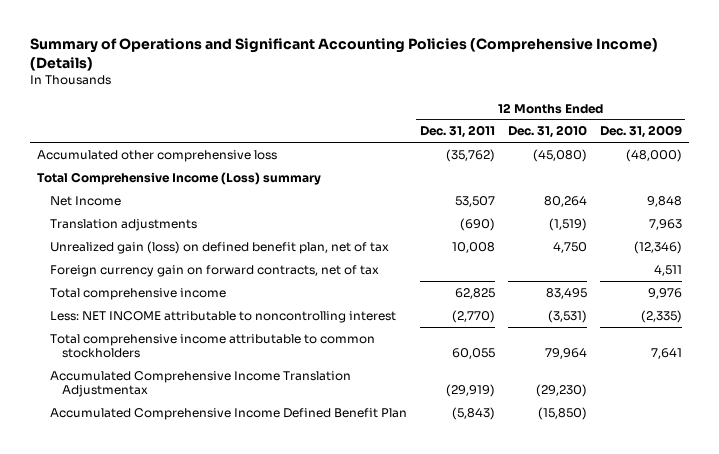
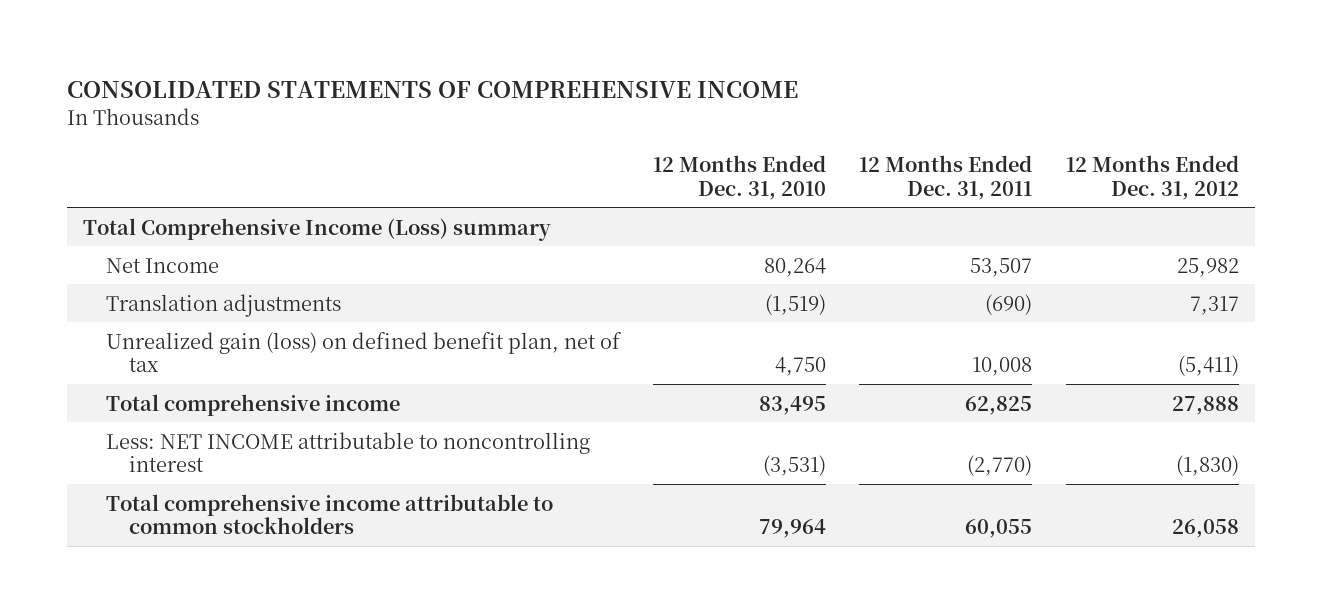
- Summary of Operations and Significant Accounting Policies (Comprehensive Income) (Details)
+ CONSOLIDATED STATEMENTS OF COMPREHENSIVE INCOME
- | 12 Months Ended Dec. 31, 2011 | 12 Months Ended Dec. 31, 2010 | 12 Months Ended Dec. 31, 2009
+ | 12 Months Ended Dec. 31, 2010 | 12 Months Ended Dec. 31, 2011 | 12 Months Ended Dec. 31, 2012
- Accumulated other comprehensive loss | (35,762) | (45,080) | (48,000)
- Foreign currency gain on forward contracts, net of tax | | | 4,511
- Accumulated Comprehensive Income Translation Adjustmentax | (29,919) | (29,230) |
- Accumulated Comprehensive Income Defined Benefit Plan | (5,843) | (15,850) |

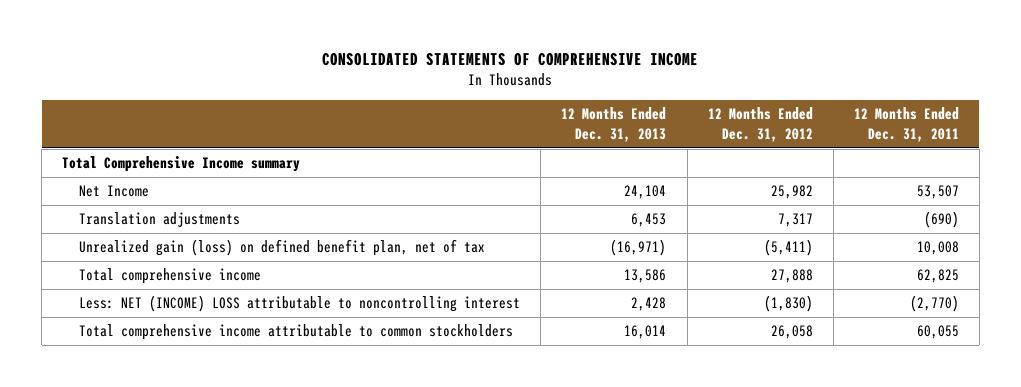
- | 12 Months Ended Dec. 31, 2010 | 12 Months Ended Dec. 31, 2011 | 12 Months Ended Dec. 31, 2012
+ | 12 Months Ended Dec. 31, 2013 | 12 Months Ended Dec. 31, 2012 | 12 Months Ended Dec. 31, 2011
- Total Comprehensive Income (Loss) summary
+ Total Comprehensive Income summary
- Less: NET INCOME attributable to noncontrolling interest | (3,531) | (2,770) | (1,830)
+ Less: NET (INCOME) LOSS attributable to noncontrolling interest | 2,428 | (1,830) | (2,770)

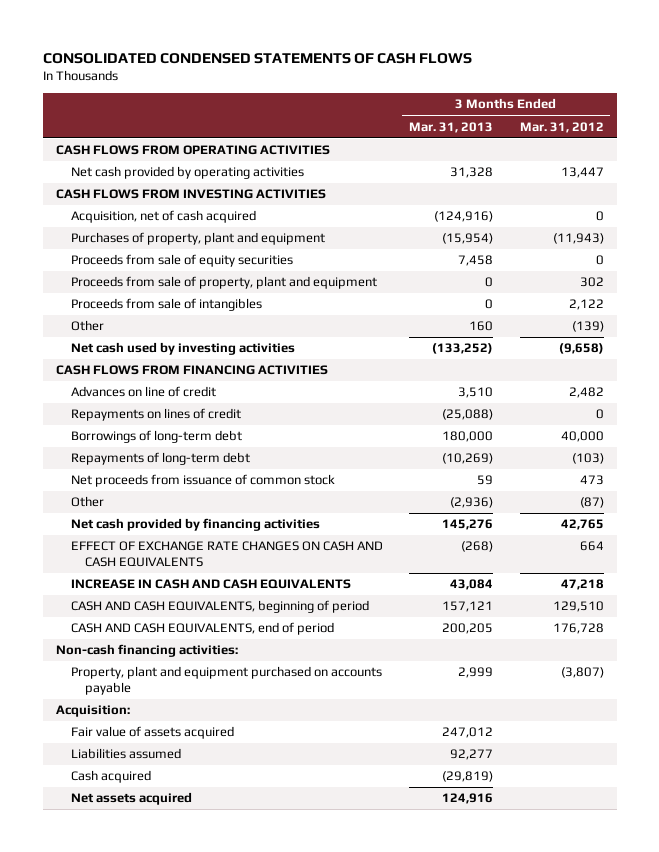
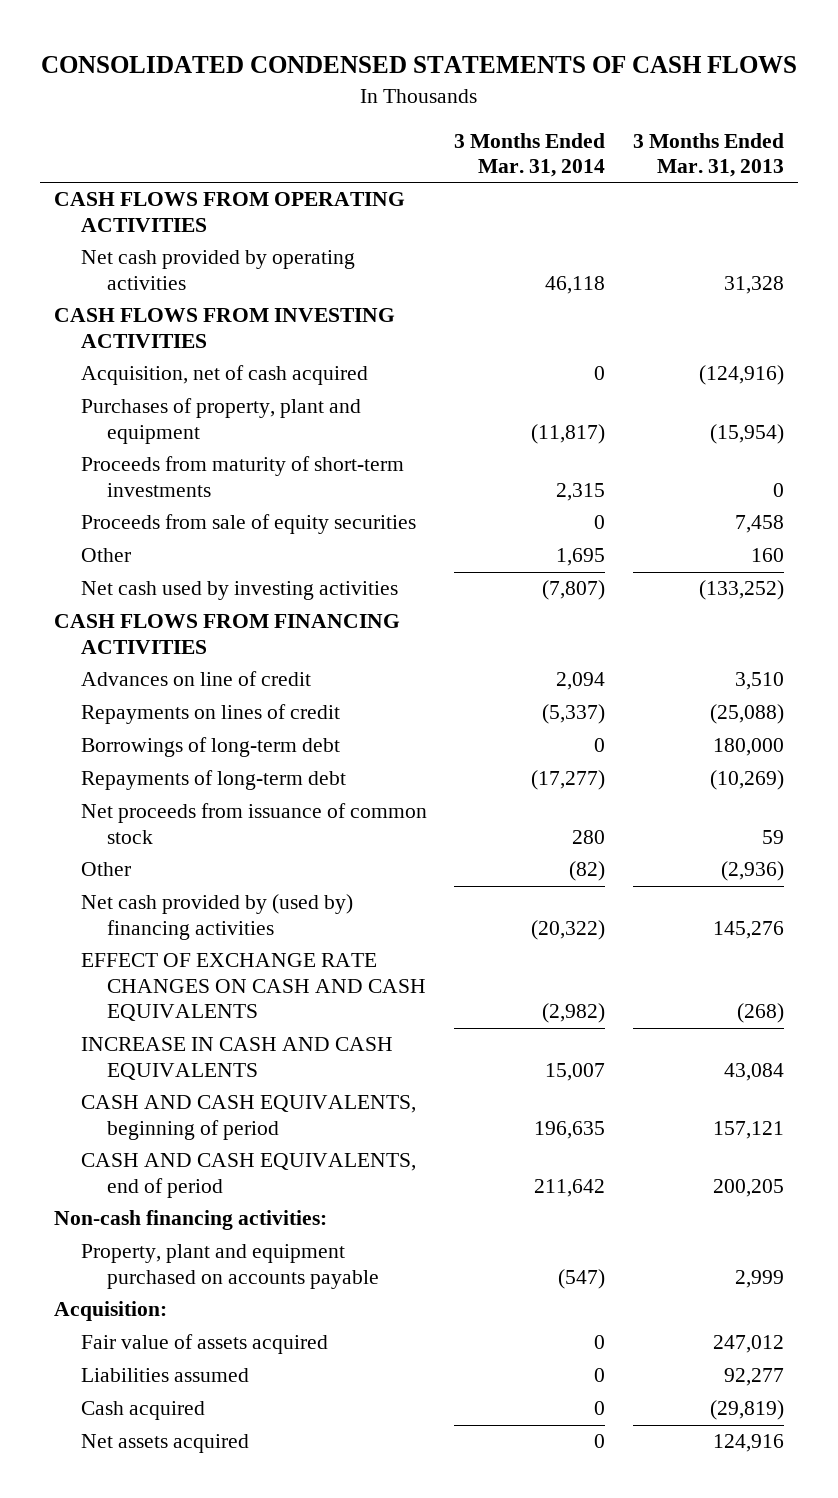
- | 3 Months Ended Mar. 31, 2013 | 3 Months Ended Mar. 31, 2012
+ | 3 Months Ended Mar. 31, 2014 | 3 Months Ended Mar. 31, 2013
+ Proceeds from maturity of short-term investments | 2,315 | 0
- Proceeds from sale of property, plant and equipment | 0 | 302
- Proceeds from sale of intangibles | 0 | 2,122
- Net cash provided by financing activities | 145,276 | 42,765
+ Net cash provided by (used by) financing activities | (20,322) | 145,276

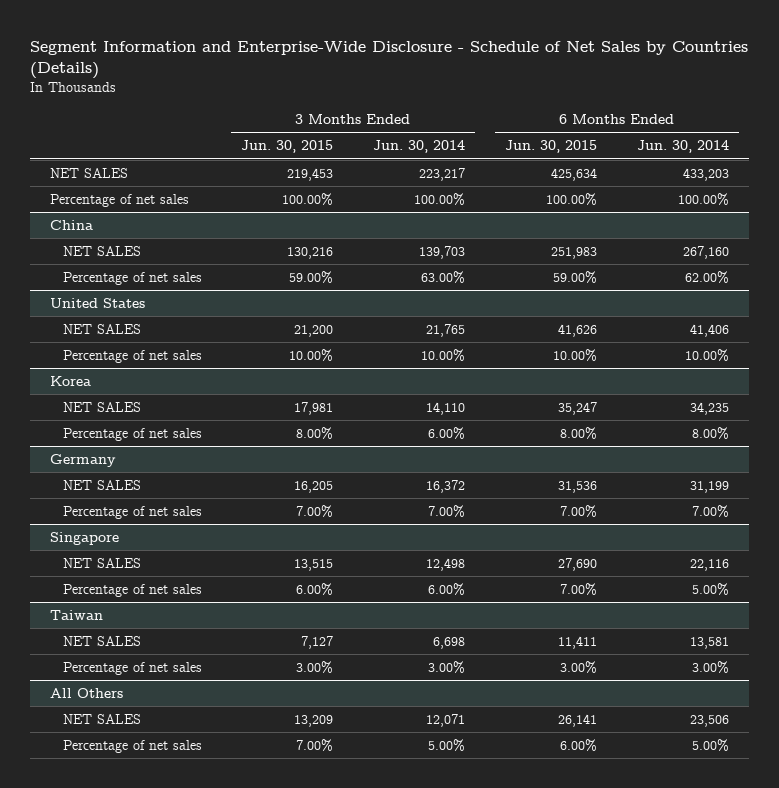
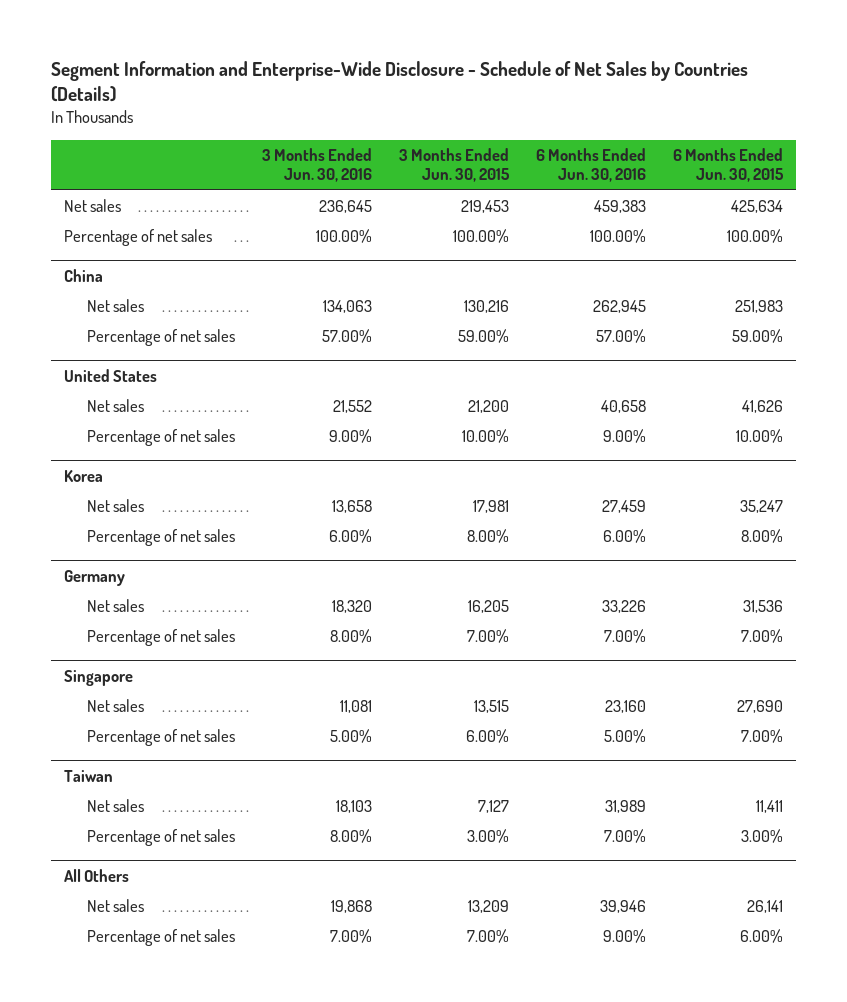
- | 3 Months Ended Jun. 30, 2015 | 3 Months Ended Jun. 30, 2014 | 6 Months Ended Jun. 30, 2015 | 6 Months Ended Jun. 30, 2014
+ | 3 Months Ended Jun. 30, 2016 | 3 Months Ended Jun. 30, 2015 | 6 Months Ended Jun. 30, 2016 | 6 Months Ended Jun. 30, 2015
- NET SALES | 219,453 | 223,217 | 425,634 | 433,203
+ Net sales | 236,645 | 219,453 | 459,383 | 425,634
@ China
- NET SALES | 130,216 | 139,703 | 251,983 | 267,160
+ Net sales | 134,063 | 130,216 | 262,945 | 251,983
@ United States
- NET SALES | 21,200 | 21,765 | 41,626 | 41,406
+ Net sales | 21,552 | 21,200 | 40,658 | 41,626
@ Korea
- NET SALES | 17,981 | 14,110 | 35,247 | 34,235
+ Net sales | 13,658 | 17,981 | 27,459 | 35,247
@ Germany
- NET SALES | 16,205 | 16,372 | 31,536 | 31,199
+ Net sales | 18,320 | 16,205 | 33,226 | 31,536
@ Singapore
- NET SALES | 13,515 | 12,498 | 27,690 | 22,116
+ Net sales | 11,081 | 13,515 | 23,160 | 27,690
@ Taiwan
- NET SALES | 7,127 | 6,698 | 11,411 | 13,581
+ Net sales | 18,103 | 7,127 | 31,989 | 11,411
@ All Others
- NET SALES | 13,209 | 12,071 | 26,141 | 23,506
+ Net sales | 19,868 | 13,209 | 39,946 | 26,141

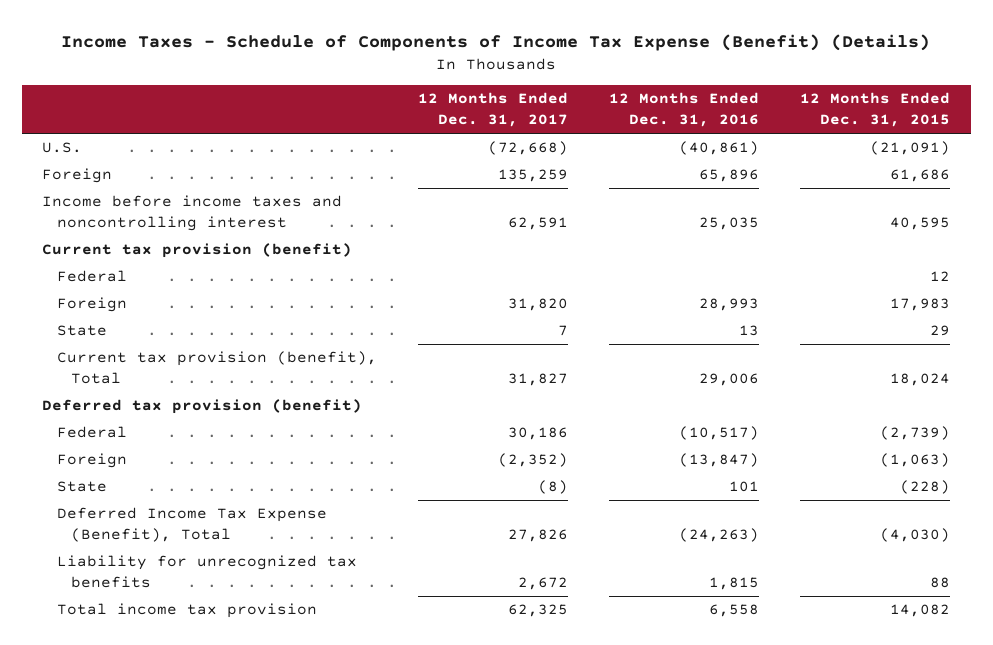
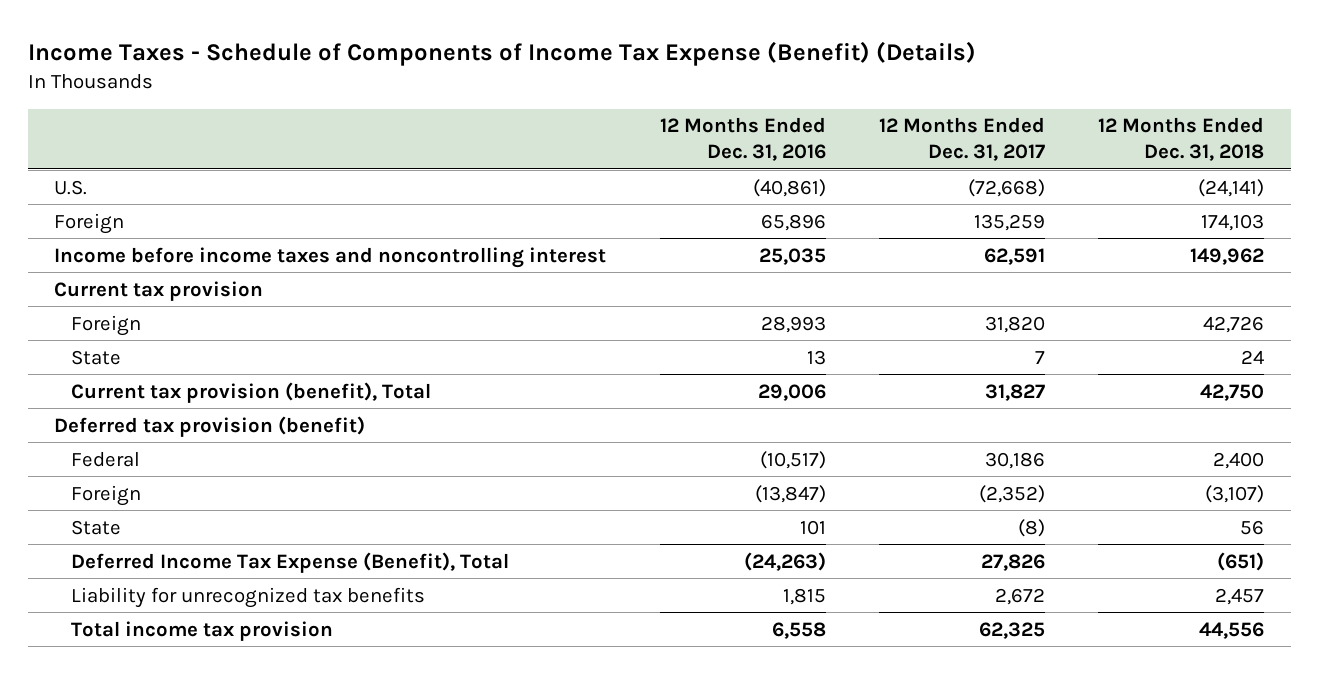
- | 12 Months Ended Dec. 31, 2017 | 12 Months Ended Dec. 31, 2016 | 12 Months Ended Dec. 31, 2015
+ | 12 Months Ended Dec. 31, 2016 | 12 Months Ended Dec. 31, 2017 | 12 Months Ended Dec. 31, 2018
- Current tax provision (benefit)
- Federal | | | 12
+ Current tax provision

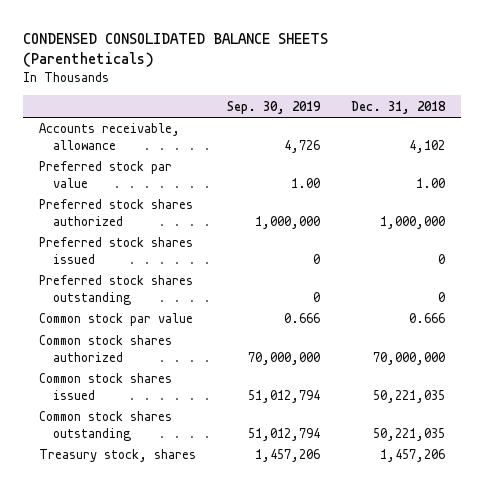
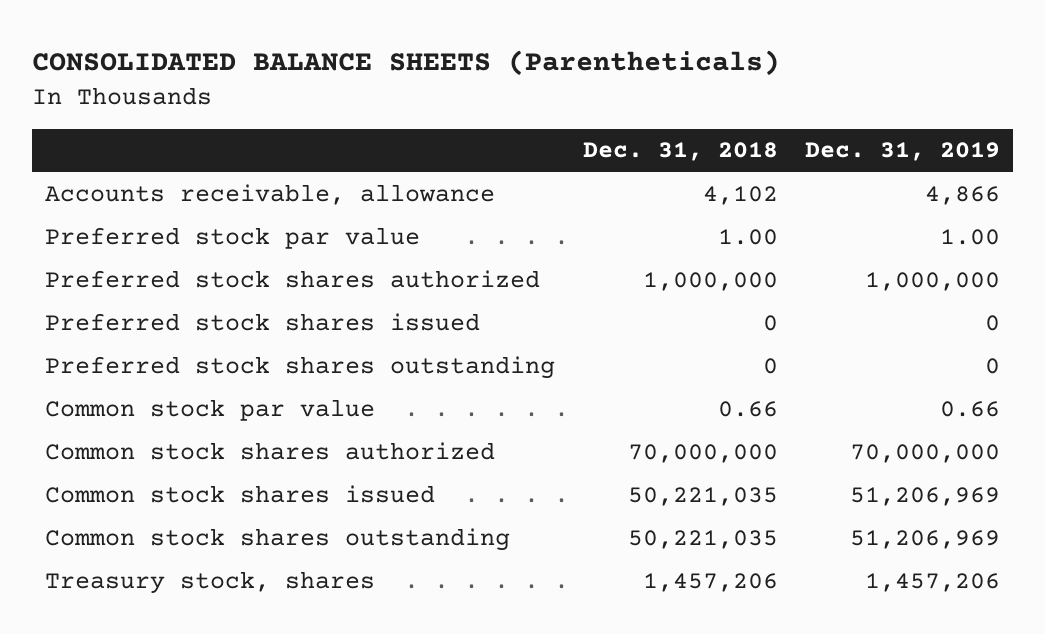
- CONDENSED CONSOLIDATED BALANCE SHEETS (Parentheticals)
+ CONSOLIDATED BALANCE SHEETS (Parentheticals)
- | Sep. 30, 2019 | Dec. 31, 2018
+ | Dec. 31, 2018 | Dec. 31, 2019
- Common stock par value | 0.666 | 0.666
+ Common stock par value | 0.66 | 0.66

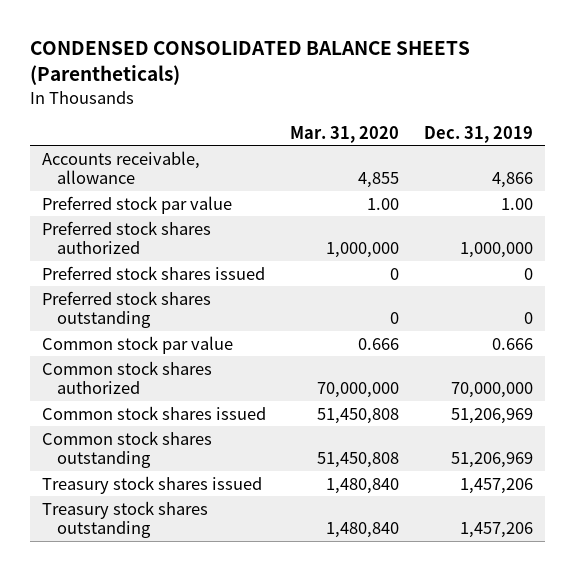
- CONSOLIDATED BALANCE SHEETS (Parentheticals)
+ CONDENSED CONSOLIDATED BALANCE SHEETS (Parentheticals)
- | Dec. 31, 2018 | Dec. 31, 2019
+ | Mar. 31, 2020 | Dec. 31, 2019
- Common stock par value | 0.66 | 0.66
+ Common stock par value | 0.666 | 0.666
- Treasury stock, shares | 1,457,206 | 1,457,206
+ Treasury stock shares issued | 1,480,840 | 1,457,206
+ Treasury stock shares outstanding | 1,480,840 | 1,457,206

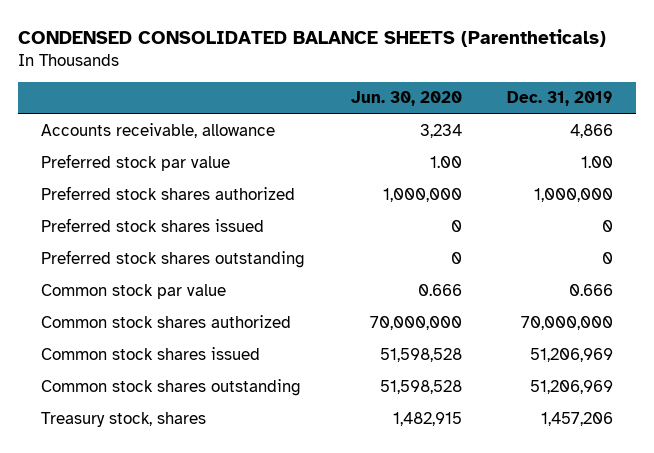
- | Mar. 31, 2020 | Dec. 31, 2019
+ | Jun. 30, 2020 | Dec. 31, 2019
- Treasury stock shares issued | 1,480,840 | 1,457,206
- Treasury stock shares outstanding | 1,480,840 | 1,457,206
+ Treasury stock, shares | 1,482,915 | 1,457,206

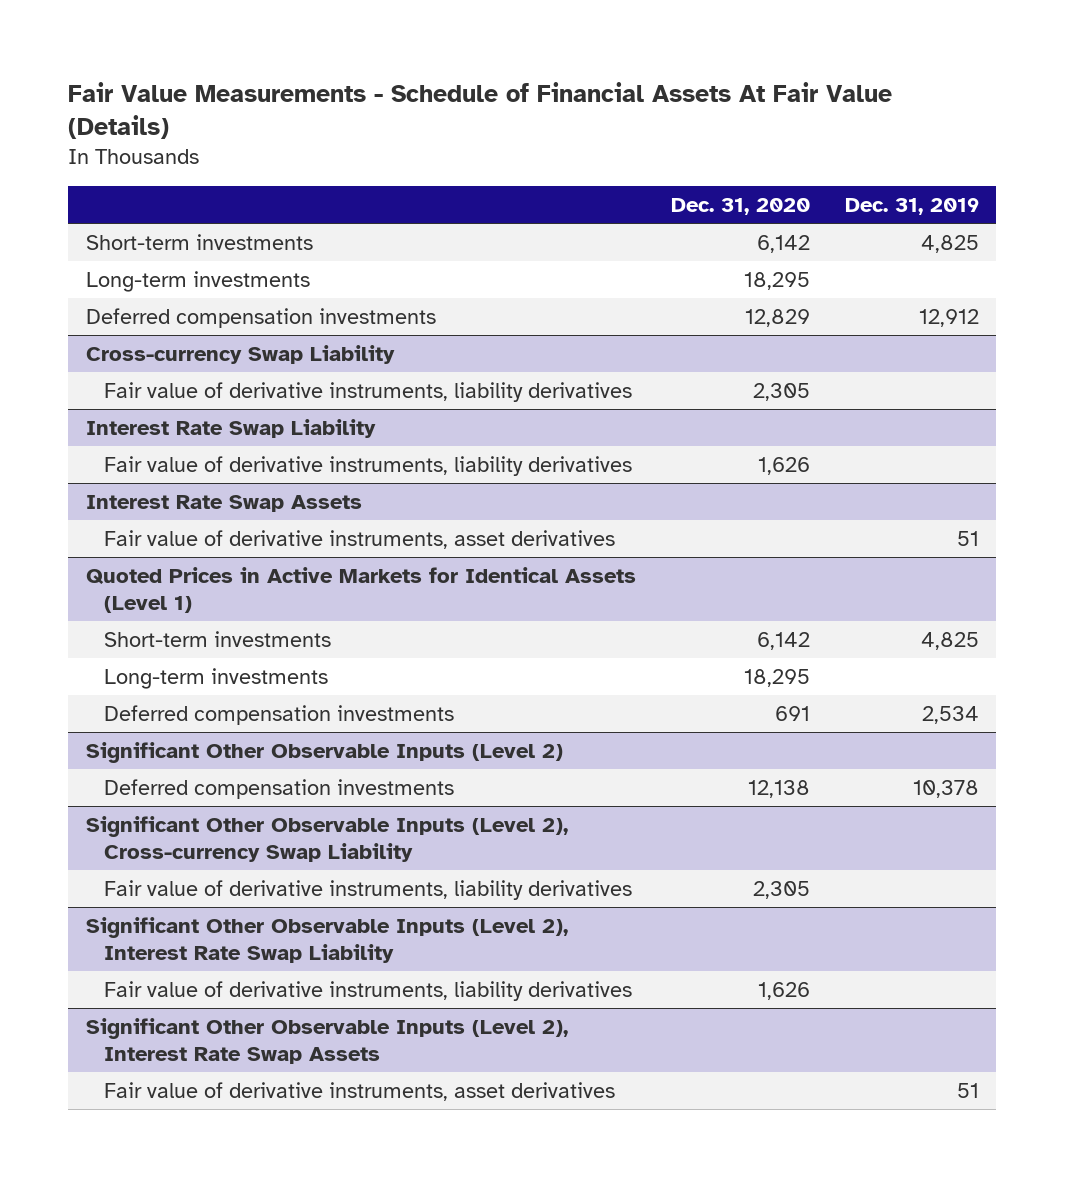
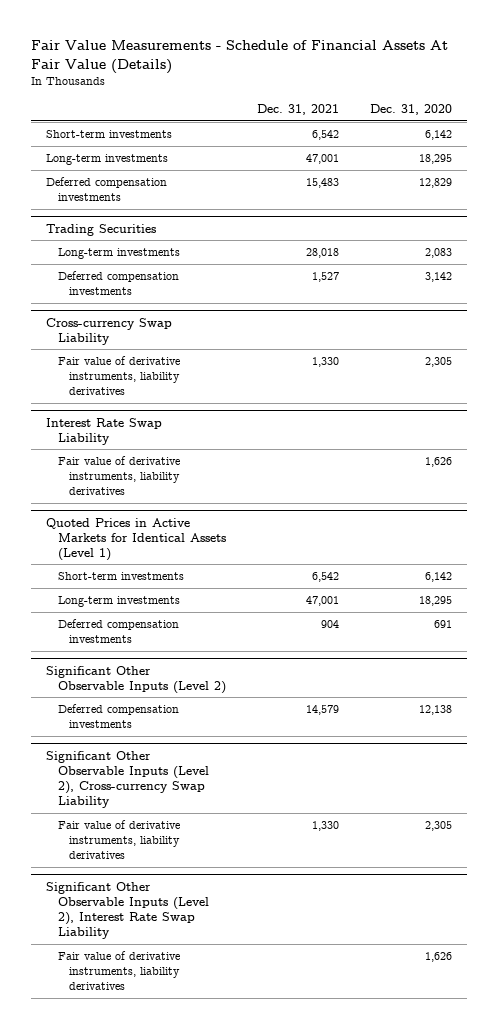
- | Dec. 31, 2020 | Dec. 31, 2019
+ | Dec. 31, 2021 | Dec. 31, 2020
+ Trading Securities
+ Long-term investments | 28,018 | 2,083
+ Deferred compensation investments | 1,527 | 3,142
- Interest Rate Swap Assets
- Fair value of derivative instruments, asset derivatives | | 51
- Significant Other Observable Inputs (Level 2), Interest Rate Swap Assets
- Fair value of derivative instruments, asset derivatives | | 51

